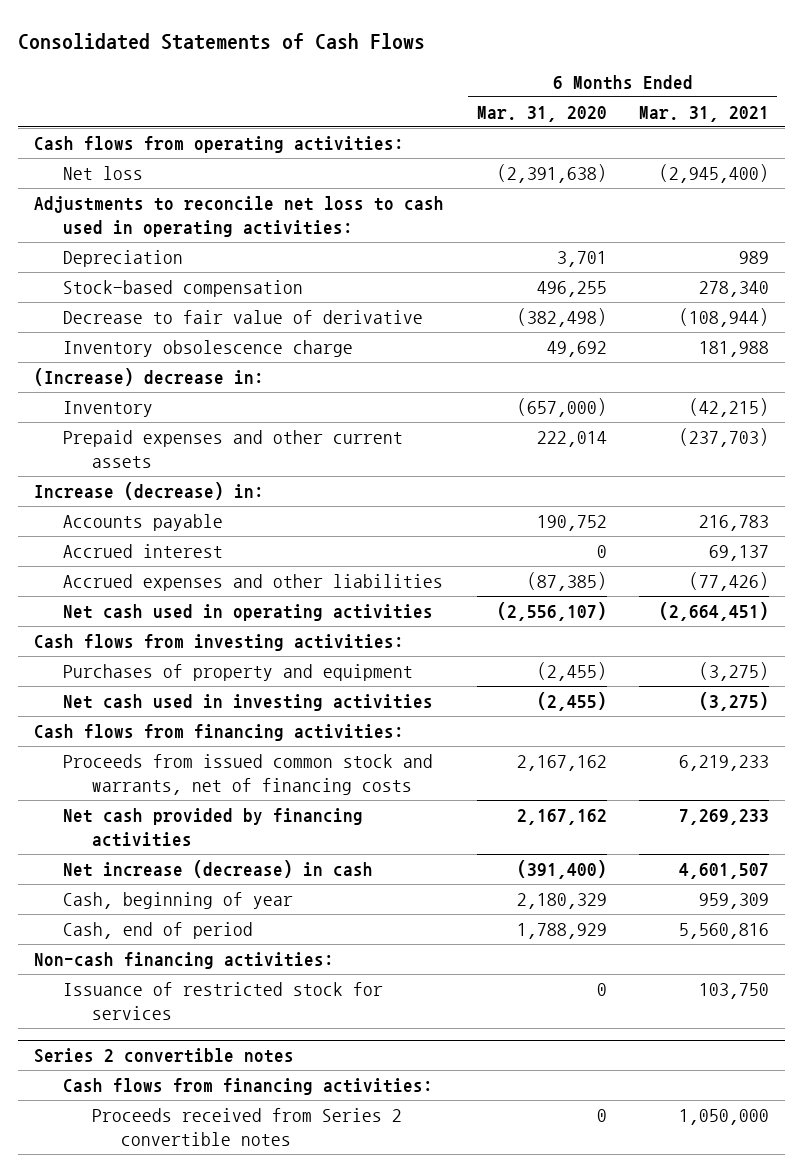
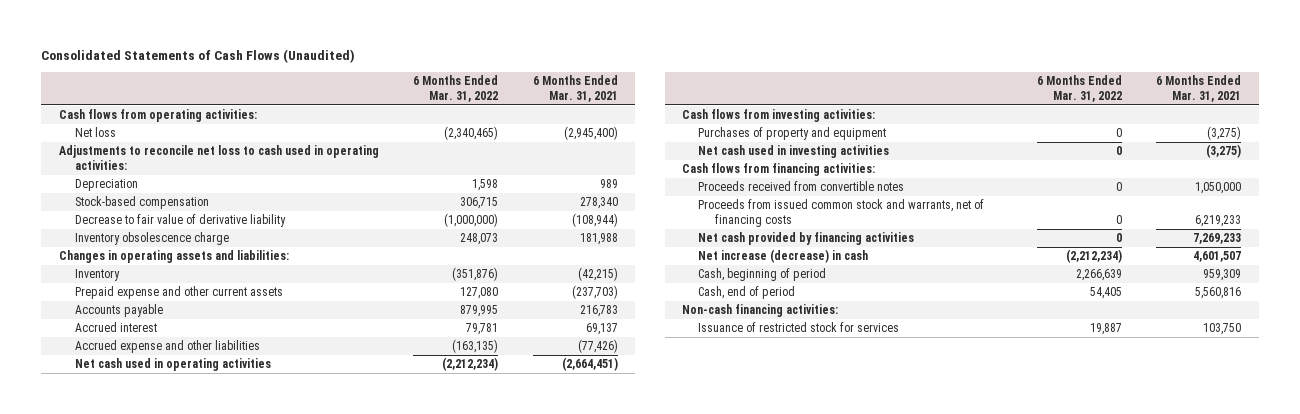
- Consolidated Statements of Cash Flows
+ Consolidated Statements of Cash Flows (Unaudited)
- | 6 Months Ended Mar. 31, 2020 | 6 Months Ended Mar. 31, 2021
+ | 6 Months Ended Mar. 31, 2022 | 6 Months Ended Mar. 31, 2021
- Decrease to fair value of derivative | (382,498) | (108,944)
+ Decrease to fair value of derivative liability | (1,000,000) | (108,944)
- (Increase) decrease in:
+ Changes in operating assets and liabilities:
- Prepaid expenses and other current assets | 222,014 | (237,703)
- Increase (decrease) in:
+ Prepaid expense and other current assets | 127,080 | (237,703)
- Accrued expenses and other liabilities | (87,385) | (77,426)
+ Accrued expense and other liabilities | (163,135) | (77,426)
+ Proceeds received from convertible notes | 0 | 1,050,000
- Cash, beginning of year | 2,180,329 | 959,309
+ Cash, beginning of period | 2,266,639 | 959,309
- Series 2 convertible notes
- Cash flows from financing activities:
- Proceeds received from Series 2 convertible notes | 0 | 1,050,000

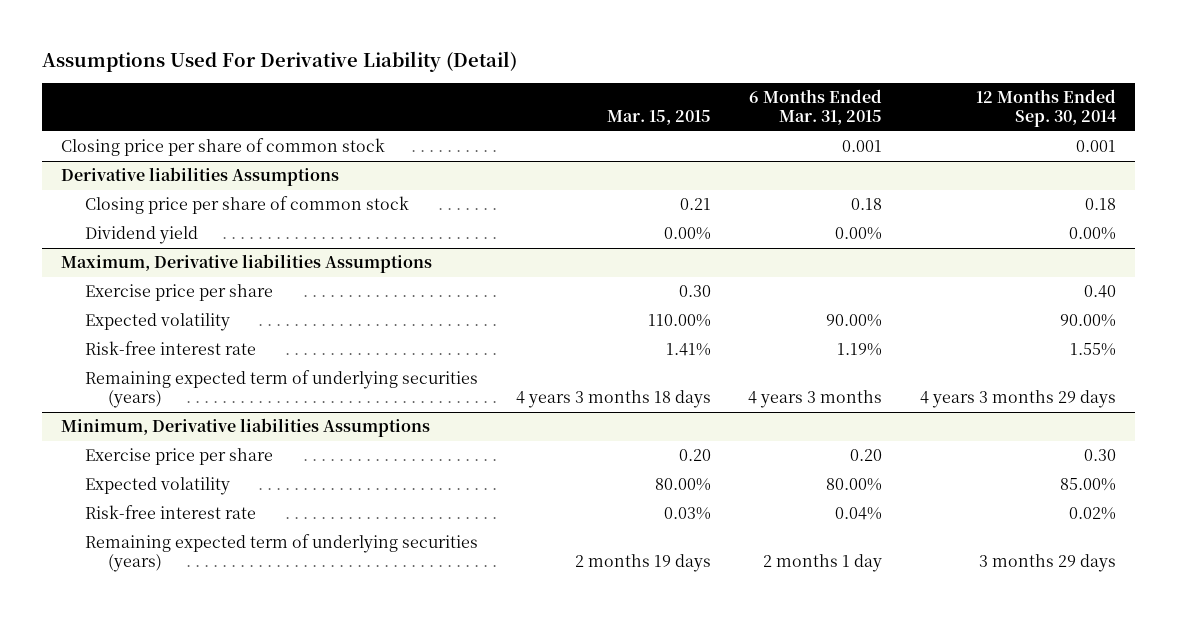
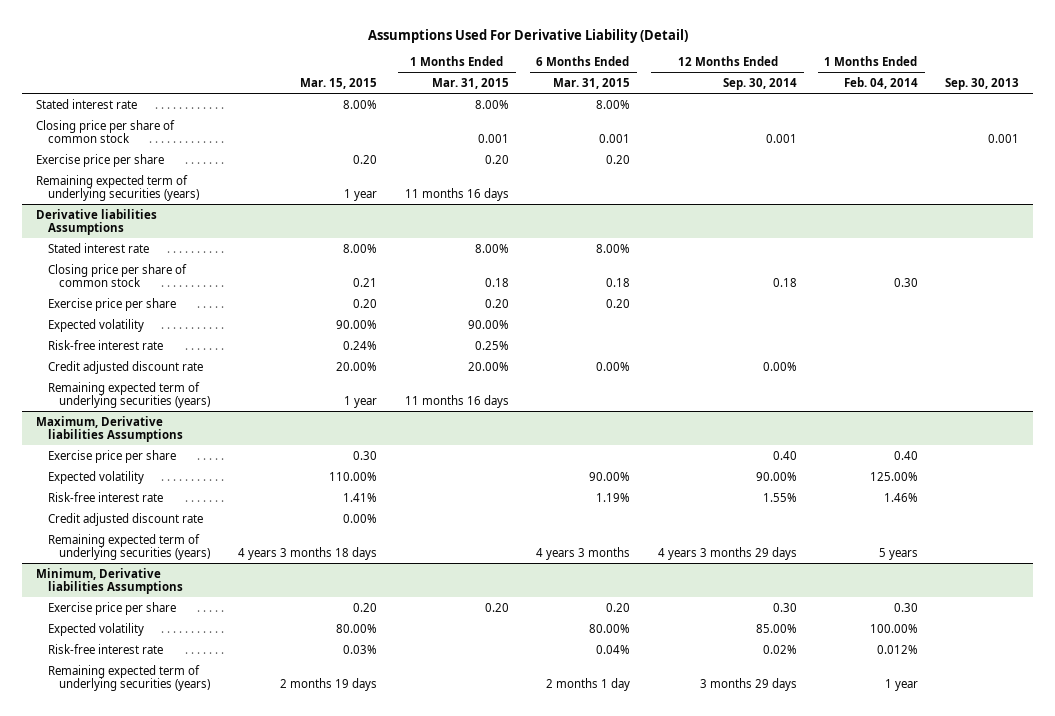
- | Mar. 15, 2015 | 6 Months Ended Mar. 31, 2015 | 12 Months Ended Sep. 30, 2014
+ | Mar. 15, 2015 | 1 Months Ended Mar. 31, 2015 | 6 Months Ended Mar. 31, 2015 | 12 Months Ended Sep. 30, 2014 | 1 Months Ended Feb. 04, 2014 | Sep. 30, 2013
+ Stated interest rate | 8.00% | 8.00% | 8.00% | | |
+ Exercise price per share | 0.20 | 0.20 | 0.20 | | |
+ Remaining expected term of underlying securities (years) | 1 year | 11 months 16 days | | | |
@ Derivative liabilities Assumptions
+ Stated interest rate | 8.00% | 8.00% | 8.00% | | |
- Dividend yield | 0.00% | 0.00% | 0.00%
+ Exercise price per share | 0.20 | 0.20 | 0.20 | | |
+ Expected volatility | 90.00% | 90.00% | | | |
+ Risk-free interest rate | 0.24% | 0.25% | | | |
+ Credit adjusted discount rate | 20.00% | 20.00% | 0.00% | 0.00% | |
+ Remaining expected term of underlying securities (years) | 1 year | 11 months 16 days | | | |
@ Maximum, Derivative liabilities Assumptions
+ Credit adjusted discount rate | 0.00% | | | | |

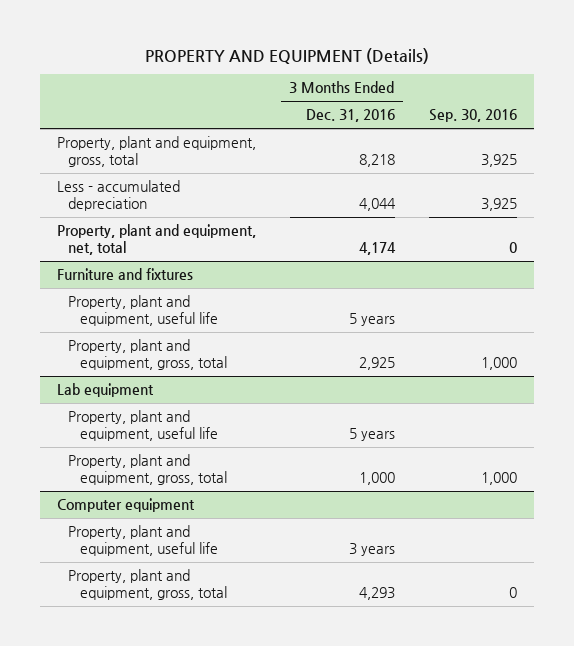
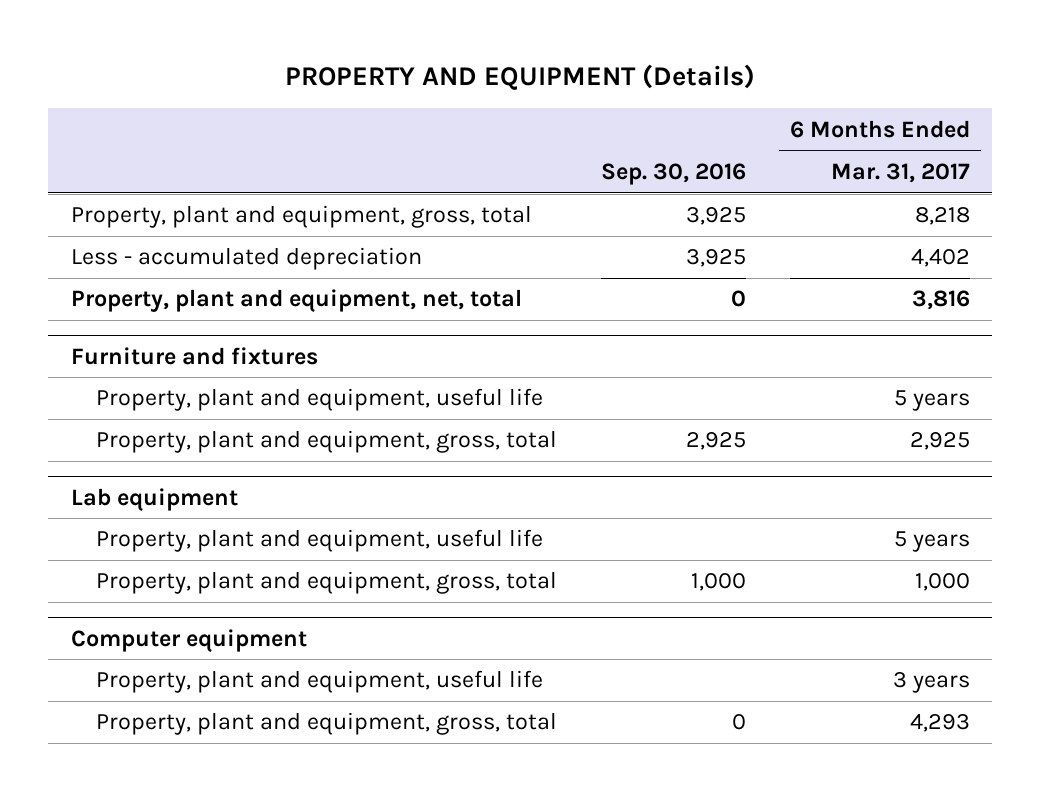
- | 3 Months Ended Dec. 31, 2016 | Sep. 30, 2016
+ | Sep. 30, 2016 | 6 Months Ended Mar. 31, 2017
@ Furniture and fixtures
- Property, plant and equipment, gross, total | 2,925 | 1,000
+ Property, plant and equipment, gross, total | 2,925 | 2,925

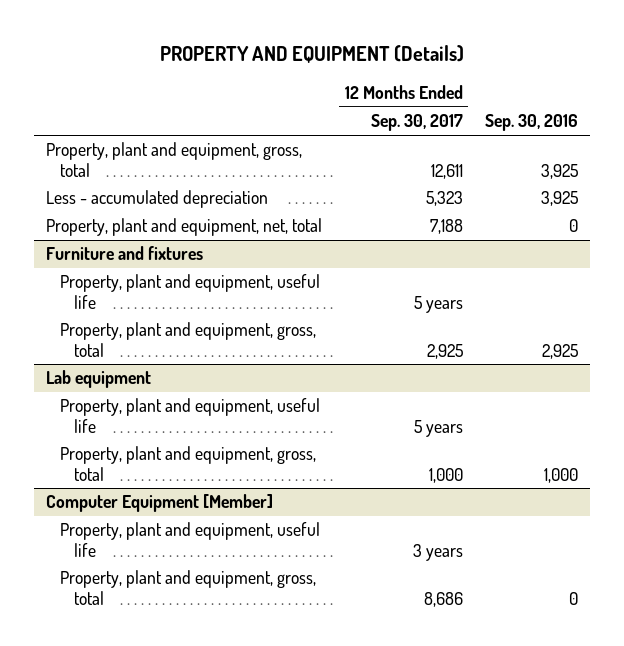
- | Sep. 30, 2016 | 6 Months Ended Mar. 31, 2017
+ | 12 Months Ended Sep. 30, 2017 | Sep. 30, 2016
- Computer equipment
+ Computer Equipment [Member]

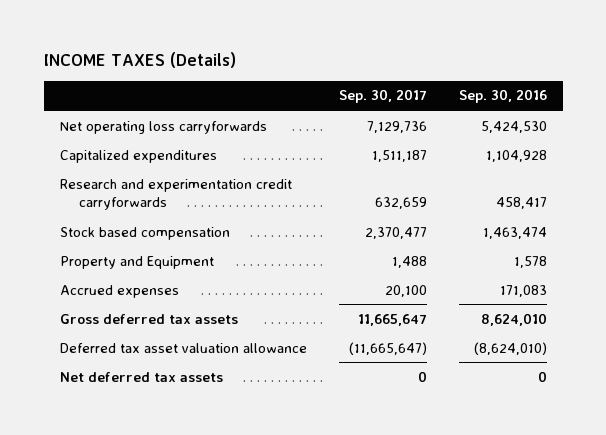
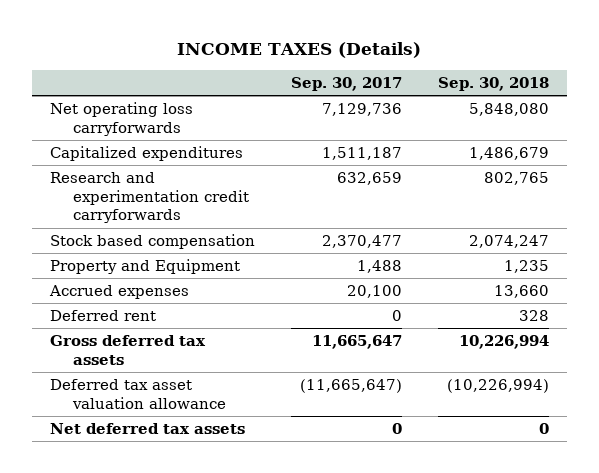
- | Sep. 30, 2017 | Sep. 30, 2016
+ | Sep. 30, 2017 | Sep. 30, 2018
+ Deferred rent | 0 | 328

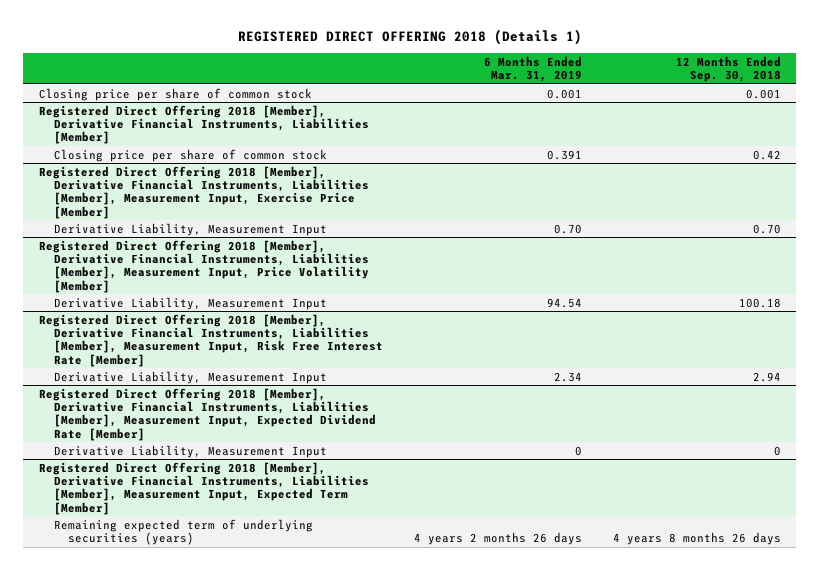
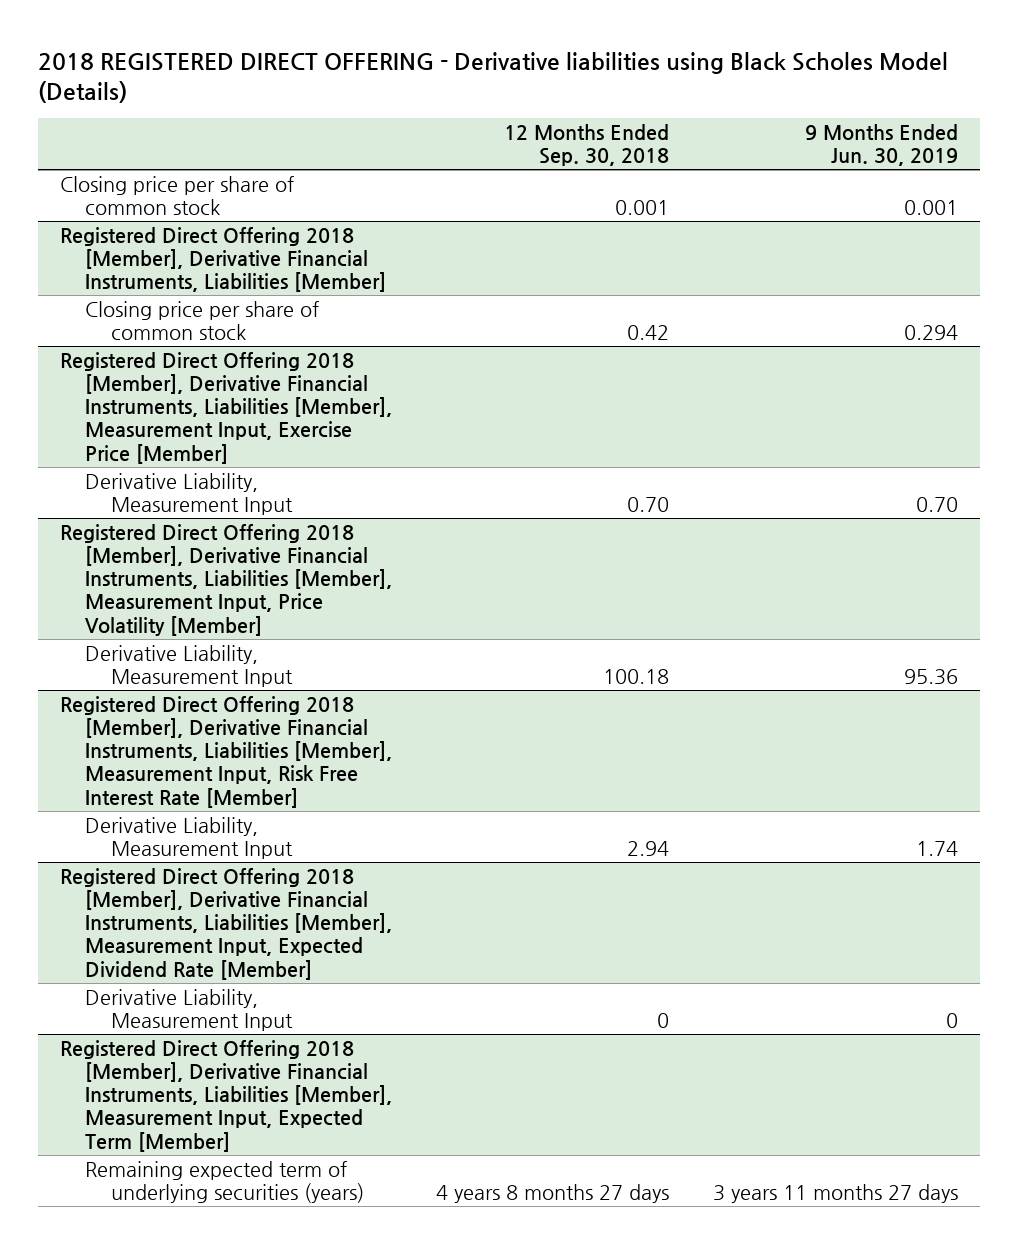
- REGISTERED DIRECT OFFERING 2018 (Details 1)
+ 2018 REGISTERED DIRECT OFFERING - Derivative liabilities using Black Scholes Model (Details)
- | 6 Months Ended Mar. 31, 2019 | 12 Months Ended Sep. 30, 2018
+ | 12 Months Ended Sep. 30, 2018 | 9 Months Ended Jun. 30, 2019
@ Registered Direct Offering 2018 [Member], Derivative Financial Instruments, Liabilities [Member], Measurement Input, Expected Term [Member]
- Remaining expected term of underlying securities (years) | 4 years 2 months 26 days | 4 years 8 months 26 days
+ Remaining expected term of underlying securities (years) | 4 years 8 months 27 days | 3 years 11 months 27 days

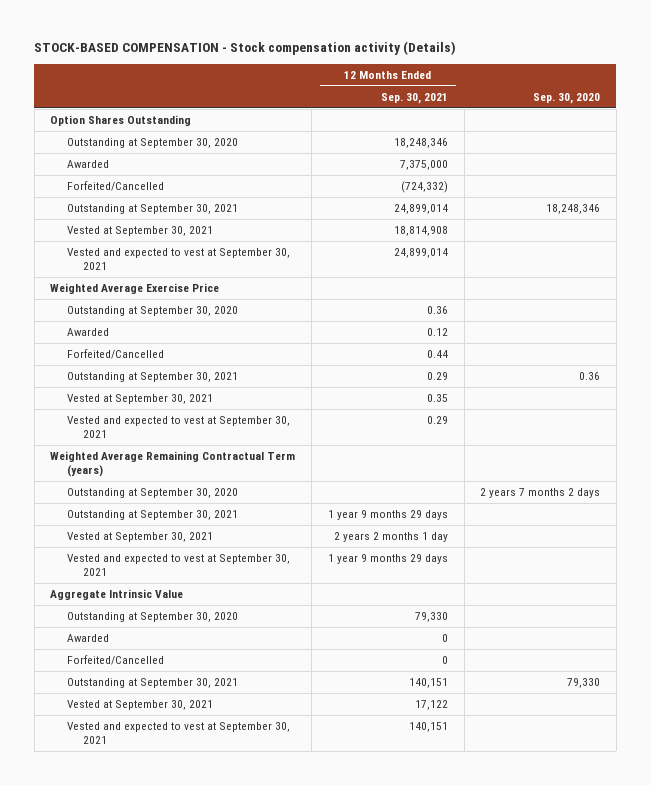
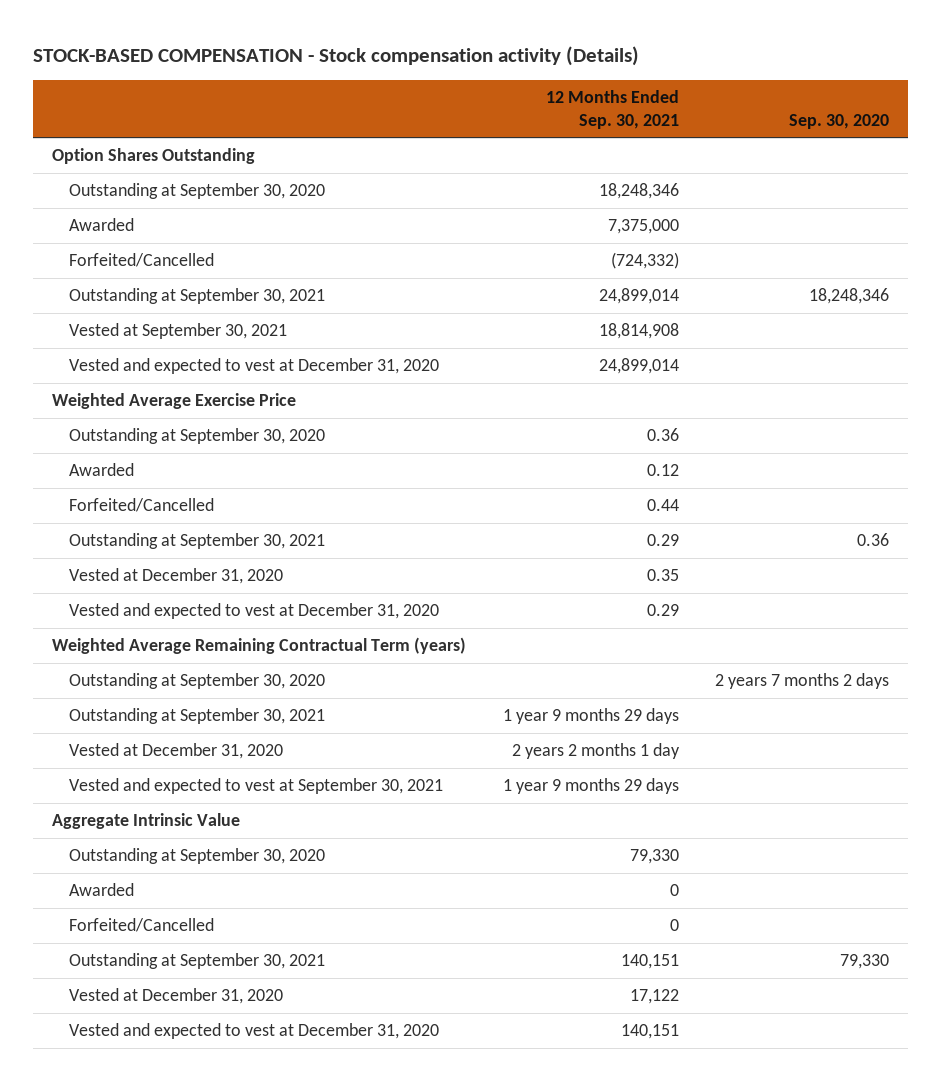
- Vested and expected to vest at September 30, 2021 | 24,899,014 |
+ Vested and expected to vest at December 31, 2020 | 24,899,014 |
- Vested at September 30, 2021 | 0.35 |
- Vested and expected to vest at September 30, 2021 | 0.29 |
+ Vested at December 31, 2020 | 0.35 |
+ Vested and expected to vest at December 31, 2020 | 0.29 |
- Vested at September 30, 2021 | 2 years 2 months 1 day |
+ Vested at December 31, 2020 | 2 years 2 months 1 day |
- Vested at September 30, 2021 | 17,122 |
- Vested and expected to vest at September 30, 2021 | 140,151 |
+ Vested at December 31, 2020 | 17,122 |
+ Vested and expected to vest at December 31, 2020 | 140,151 |

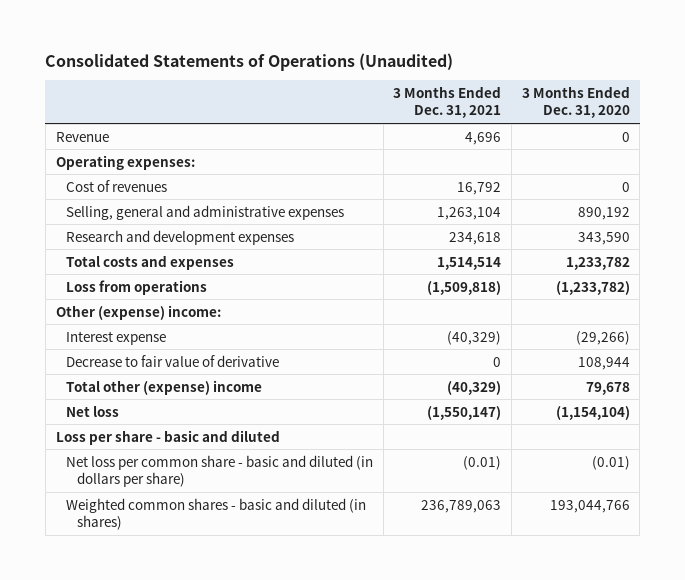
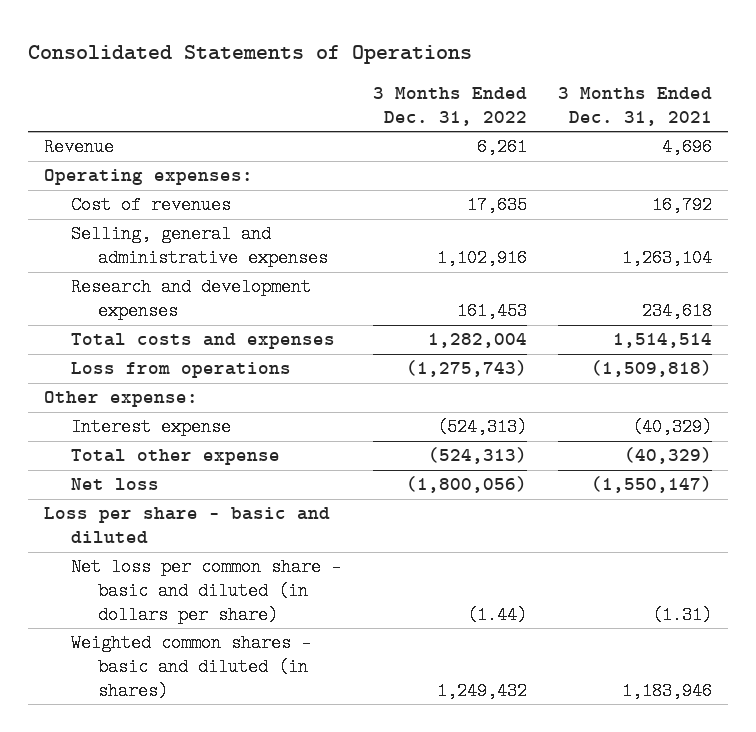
- Consolidated Statements of Operations (Unaudited)
+ Consolidated Statements of Operations
- | 3 Months Ended Dec. 31, 2021 | 3 Months Ended Dec. 31, 2020
+ | 3 Months Ended Dec. 31, 2022 | 3 Months Ended Dec. 31, 2021
- Other (expense) income:
+ Other expense:
- Decrease to fair value of derivative | 0 | 108,944
- Total other (expense) income | (40,329) | 79,678
+ Total other expense | (524,313) | (40,329)
- Net loss per common share - basic and diluted (in dollars per share) | (0.01) | (0.01)
- Weighted common shares - basic and diluted (in shares) | 236,789,063 | 193,044,766
+ Net loss per common share - basic and diluted (in dollars per share) | (1.44) | (1.31)
+ Weighted common shares - basic and diluted (in shares) | 1,249,432 | 1,183,946

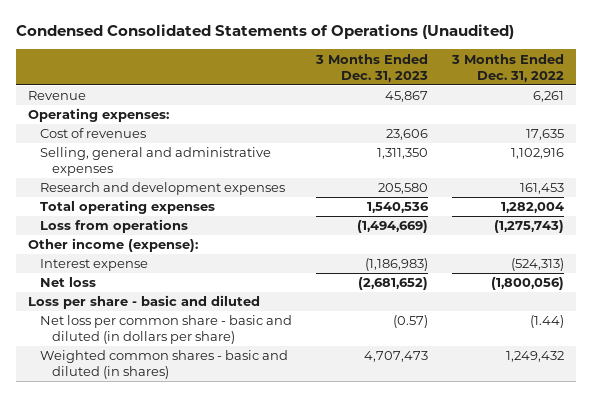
- Consolidated Statements of Operations
+ Condensed Consolidated Statements of Operations (Unaudited)
- | 3 Months Ended Dec. 31, 2022 | 3 Months Ended Dec. 31, 2021
+ | 3 Months Ended Dec. 31, 2023 | 3 Months Ended Dec. 31, 2022
- Total costs and expenses | 1,282,004 | 1,514,514
+ Total operating expenses | 1,540,536 | 1,282,004
- Other expense:
+ Other income (expense):
- Total other expense | (524,313) | (40,329)

